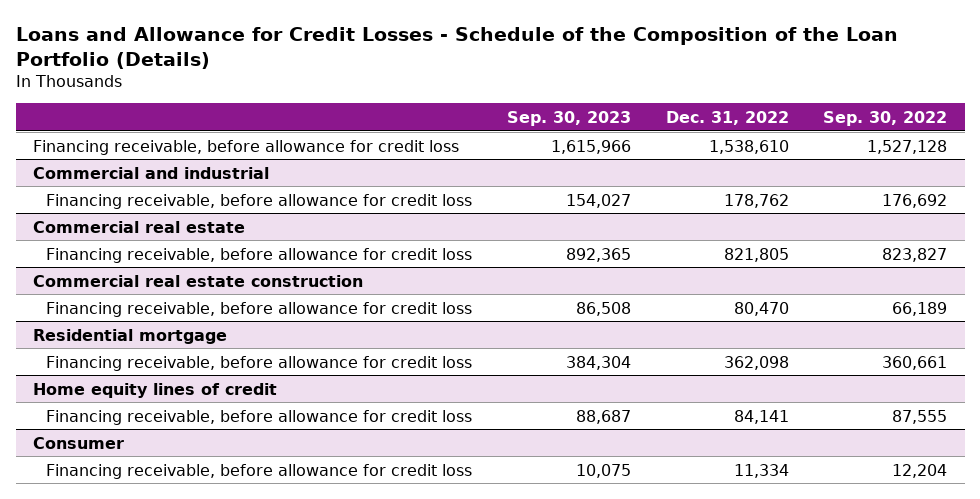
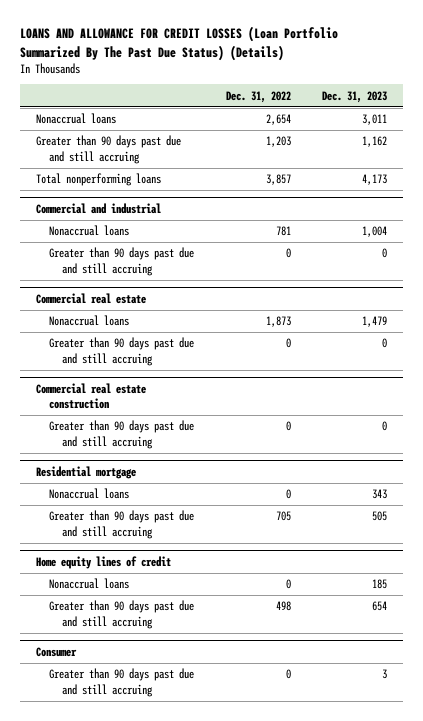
- Loans and Allowance for Credit Losses - Schedule of the Composition of the Loan Portfolio (Details)
+ LOANS AND ALLOWANCE FOR CREDIT LOSSES (Loan Portfolio Summarized By The Past Due Status) (Details)
- | Sep. 30, 2023 | Dec. 31, 2022 | Sep. 30, 2022
+ | Dec. 31, 2022 | Dec. 31, 2023
- Financing receivable, before allowance for credit loss | 1,615,966 | 1,538,610 | 1,527,128
+ Nonaccrual loans | 2,654 | 3,011
+ Greater than 90 days past due and still accruing | 1,203 | 1,162
+ Total nonperforming loans | 3,857 | 4,173
@ Commercial and industrial
- Financing receivable, before allowance for credit loss | 154,027 | 178,762 | 176,692
+ Nonaccrual loans | 781 | 1,004
+ Greater than 90 days past due and still accruing | 0 | 0
@ Commercial real estate
- Financing receivable, before allowance for credit loss | 892,365 | 821,805 | 823,827
+ Nonaccrual loans | 1,873 | 1,479
+ Greater than 90 days past due and still accruing | 0 | 0
@ Commercial real estate construction
- Financing receivable, before allowance for credit loss | 86,508 | 80,470 | 66,189
+ Greater than 90 days past due and still accruing | 0 | 0
@ Residential mortgage
- Financing receivable, before allowance for credit loss | 384,304 | 362,098 | 360,661
+ Nonaccrual loans | 0 | 343
+ Greater than 90 days past due and still accruing | 705 | 505
@ Home equity lines of credit
- Financing receivable, before allowance for credit loss | 88,687 | 84,141 | 87,555
+ Nonaccrual loans | 0 | 185
+ Greater than 90 days past due and still accruing | 498 | 654
@ Consumer
- Financing receivable, before allowance for credit loss | 10,075 | 11,334 | 12,204
+ Greater than 90 days past due and still accruing | 0 | 3

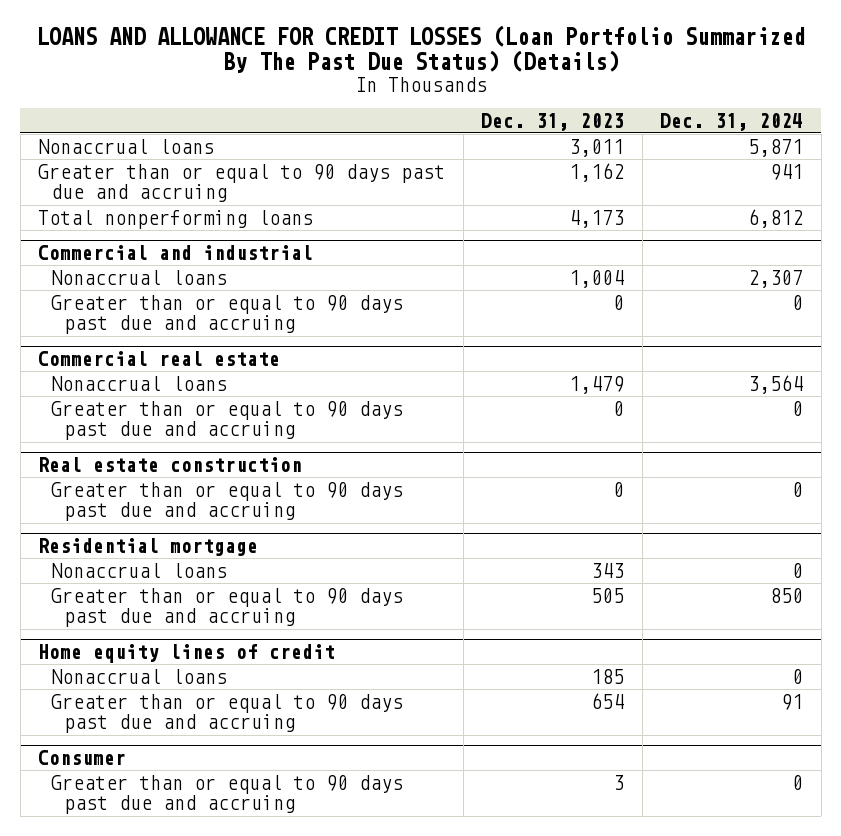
- | Dec. 31, 2022 | Dec. 31, 2023
+ | Dec. 31, 2023 | Dec. 31, 2024
- Greater than 90 days past due and still accruing | 1,203 | 1,162
+ Greater than or equal to 90 days past due and accruing | 1,162 | 941
@ Commercial and industrial
- Greater than 90 days past due and still accruing | 0 | 0
+ Greater than or equal to 90 days past due and accruing | 0 | 0
@ Commercial real estate
- Greater than 90 days past due and still accruing | 0 | 0
- Commercial real estate construction
- Greater than 90 days past due and still accruing | 0 | 0
@ Commercial real estate
+ Greater than or equal to 90 days past due and accruing | 0 | 0
+ Real estate construction
+ Greater than or equal to 90 days past due and accruing | 0 | 0
@ Residential mortgage
- Greater than 90 days past due and still accruing | 705 | 505
+ Greater than or equal to 90 days past due and accruing | 505 | 850
@ Home equity lines of credit
- Greater than 90 days past due and still accruing | 498 | 654
+ Greater than or equal to 90 days past due and accruing | 654 | 91
@ Consumer
- Greater than 90 days past due and still accruing | 0 | 3
+ Greater than or equal to 90 days past due and accruing | 3 | 0

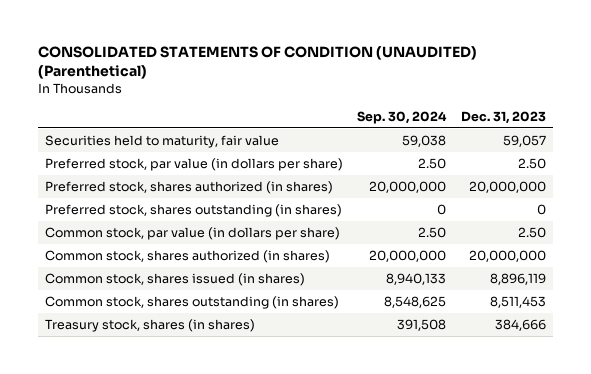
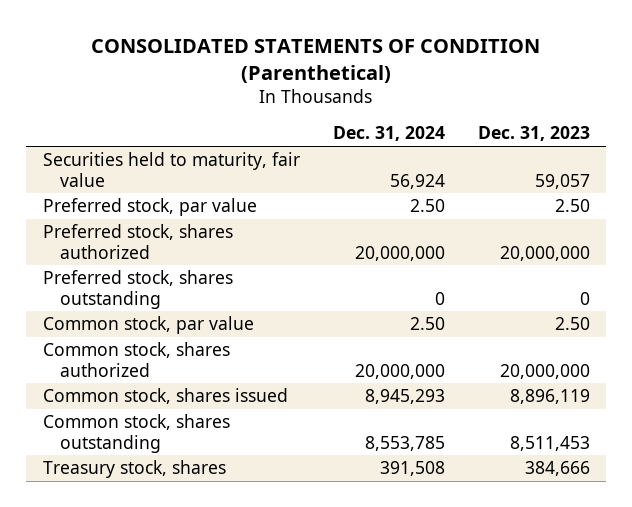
- CONSOLIDATED STATEMENTS OF CONDITION (UNAUDITED) (Parenthetical)
+ CONSOLIDATED STATEMENTS OF CONDITION (Parenthetical)
- | Sep. 30, 2024 | Dec. 31, 2023
+ | Dec. 31, 2024 | Dec. 31, 2023
- Preferred stock, par value (in dollars per share) | 2.50 | 2.50
- Preferred stock, shares authorized (in shares) | 20,000,000 | 20,000,000
- Preferred stock, shares outstanding (in shares) | 0 | 0
- Common stock, par value (in dollars per share) | 2.50 | 2.50
- Common stock, shares authorized (in shares) | 20,000,000 | 20,000,000
- Common stock, shares issued (in shares) | 8,940,133 | 8,896,119
- Common stock, shares outstanding (in shares) | 8,548,625 | 8,511,453
- Treasury stock, shares (in shares) | 391,508 | 384,666
+ Preferred stock, par value | 2.50 | 2.50
+ Preferred stock, shares authorized | 20,000,000 | 20,000,000
+ Preferred stock, shares outstanding | 0 | 0
+ Common stock, par value | 2.50 | 2.50
+ Common stock, shares authorized | 20,000,000 | 20,000,000
+ Common stock, shares issued | 8,945,293 | 8,896,119
+ Common stock, shares outstanding | 8,553,785 | 8,511,453
+ Treasury stock, shares | 391,508 | 384,666

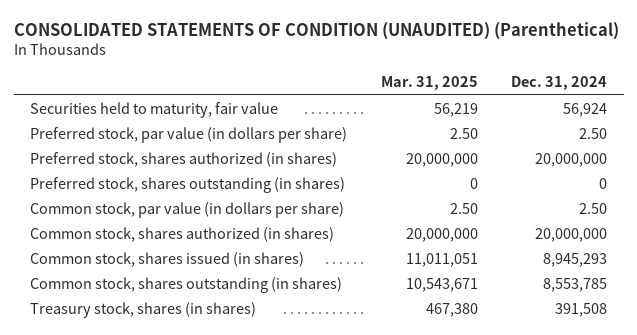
- CONSOLIDATED STATEMENTS OF CONDITION (Parenthetical)
+ CONSOLIDATED STATEMENTS OF CONDITION (UNAUDITED) (Parenthetical)
- | Dec. 31, 2024 | Dec. 31, 2023
+ | Mar. 31, 2025 | Dec. 31, 2024
- Preferred stock, par value | 2.50 | 2.50
- Preferred stock, shares authorized | 20,000,000 | 20,000,000
- Preferred stock, shares outstanding | 0 | 0
- Common stock, par value | 2.50 | 2.50
- Common stock, shares authorized | 20,000,000 | 20,000,000
- Common stock, shares issued | 8,945,293 | 8,896,119
- Common stock, shares outstanding | 8,553,785 | 8,511,453
- Treasury stock, shares | 391,508 | 384,666
+ Preferred stock, par value (in dollars per share) | 2.50 | 2.50
+ Preferred stock, shares authorized (in shares) | 20,000,000 | 20,000,000
+ Preferred stock, shares outstanding (in shares) | 0 | 0
+ Common stock, par value (in dollars per share) | 2.50 | 2.50
+ Common stock, shares authorized (in shares) | 20,000,000 | 20,000,000
+ Common stock, shares issued (in shares) | 11,011,051 | 8,945,293
+ Common stock, shares outstanding (in shares) | 10,543,671 | 8,553,785
+ Treasury stock, shares (in shares) | 467,380 | 391,508

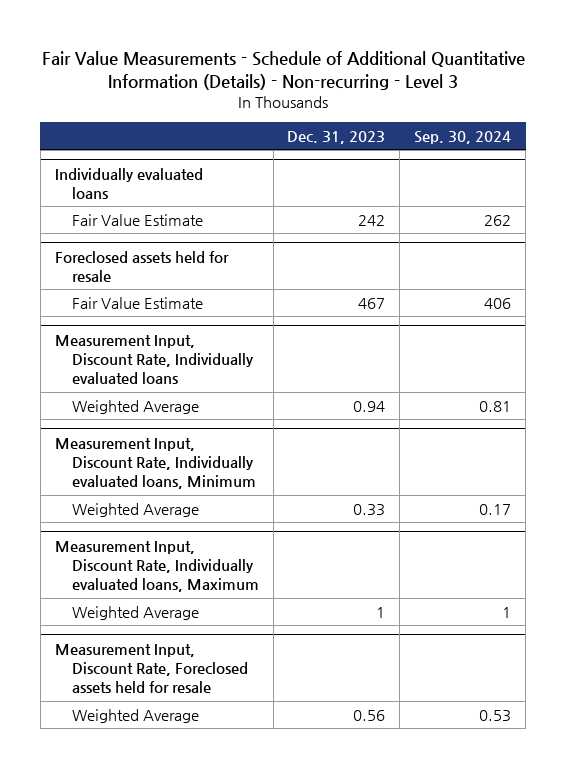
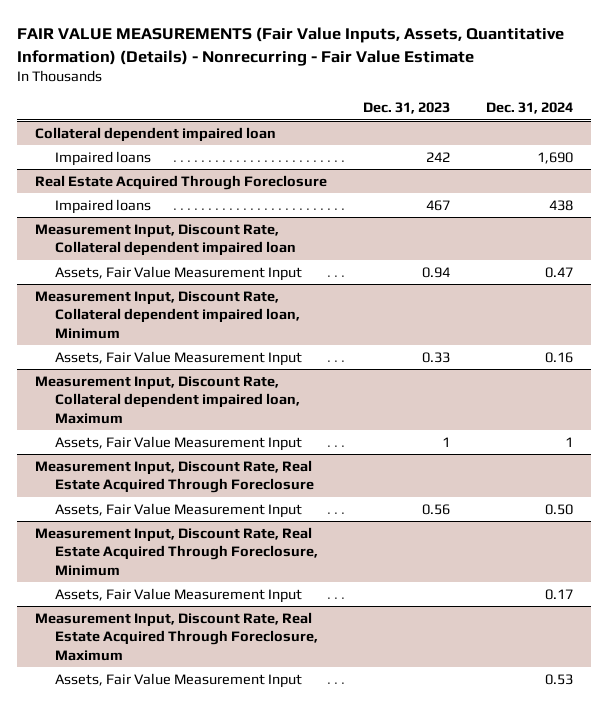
- Fair Value Measurements - Schedule of Additional Quantitative Information (Details) - Non-recurring - Level 3
+ FAIR VALUE MEASUREMENTS (Fair Value Inputs, Assets, Quantitative Information) (Details) - Nonrecurring - Fair Value Estimate
- | Dec. 31, 2023 | Sep. 30, 2024
+ | Dec. 31, 2023 | Dec. 31, 2024
- Individually evaluated loans
- Fair Value Estimate | 242 | 262
- Foreclosed assets held for resale
- Fair Value Estimate | 467 | 406
- Measurement Input, Discount Rate, Individually evaluated loans
- Weighted Average | 0.94 | 0.81
- Measurement Input, Discount Rate, Individually evaluated loans, Minimum
- Weighted Average | 0.33 | 0.17
- Measurement Input, Discount Rate, Individually evaluated loans, Maximum
- Weighted Average | 1 | 1
- Measurement Input, Discount Rate, Foreclosed assets held for resale
- Weighted Average | 0.56 | 0.53
+ Collateral dependent impaired loan
+ Impaired loans | 242 | 1,690
+ Real Estate Acquired Through Foreclosure
+ Impaired loans | 467 | 438
+ Measurement Input, Discount Rate, Collateral dependent impaired loan
+ Assets, Fair Value Measurement Input | 0.94 | 0.47
+ Measurement Input, Discount Rate, Collateral dependent impaired loan, Minimum
+ Assets, Fair Value Measurement Input | 0.33 | 0.16
+ Measurement Input, Discount Rate, Collateral dependent impaired loan, Maximum
+ Assets, Fair Value Measurement Input | 1 | 1
+ Measurement Input, Discount Rate, Real Estate Acquired Through Foreclosure
+ Assets, Fair Value Measurement Input | 0.56 | 0.50
+ Measurement Input, Discount Rate, Real Estate Acquired Through Foreclosure, Minimum
+ Assets, Fair Value Measurement Input | | 0.17
+ Measurement Input, Discount Rate, Real Estate Acquired Through Foreclosure, Maximum
+ Assets, Fair Value Measurement Input | | 0.53

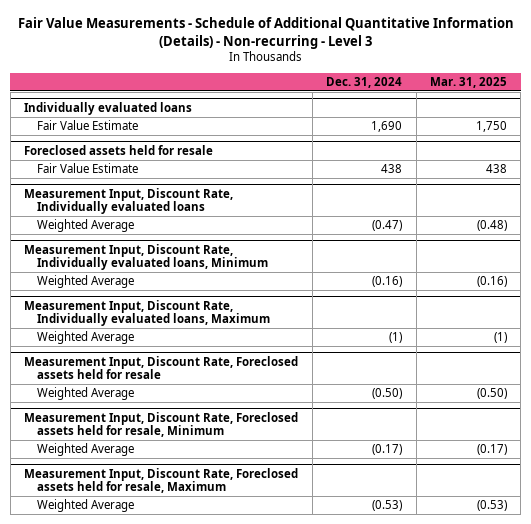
- FAIR VALUE MEASUREMENTS (Fair Value Inputs, Assets, Quantitative Information) (Details) - Nonrecurring - Fair Value Estimate
+ Fair Value Measurements - Schedule of Additional Quantitative Information (Details) - Non-recurring - Level 3
- | Dec. 31, 2023 | Dec. 31, 2024
+ | Dec. 31, 2024 | Mar. 31, 2025
- Collateral dependent impaired loan
- Impaired loans | 242 | 1,690
- Real Estate Acquired Through Foreclosure
- Impaired loans | 467 | 438
- Measurement Input, Discount Rate, Collateral dependent impaired loan
- Assets, Fair Value Measurement Input | 0.94 | 0.47
- Measurement Input, Discount Rate, Collateral dependent impaired loan, Minimum
- Assets, Fair Value Measurement Input | 0.33 | 0.16
- Measurement Input, Discount Rate, Collateral dependent impaired loan, Maximum
- Assets, Fair Value Measurement Input | 1 | 1
- Measurement Input, Discount Rate, Real Estate Acquired Through Foreclosure
- Assets, Fair Value Measurement Input | 0.56 | 0.50
- Measurement Input, Discount Rate, Real Estate Acquired Through Foreclosure, Minimum
- Assets, Fair Value Measurement Input | | 0.17
- Measurement Input, Discount Rate, Real Estate Acquired Through Foreclosure, Maximum
- Assets, Fair Value Measurement Input | | 0.53
+ Individually evaluated loans
+ Fair Value Estimate | 1,690 | 1,750
+ Foreclosed assets held for resale
+ Fair Value Estimate | 438 | 438
+ Measurement Input, Discount Rate, Individually evaluated loans
+ Weighted Average | (0.47) | (0.48)
+ Measurement Input, Discount Rate, Individually evaluated loans, Minimum
+ Weighted Average | (0.16) | (0.16)
+ Measurement Input, Discount Rate, Individually evaluated loans, Maximum
+ Weighted Average | (1) | (1)
+ Measurement Input, Discount Rate, Foreclosed assets held for resale
+ Weighted Average | (0.50) | (0.50)
+ Measurement Input, Discount Rate, Foreclosed assets held for resale, Minimum
+ Weighted Average | (0.17) | (0.17)
+ Measurement Input, Discount Rate, Foreclosed assets held for resale, Maximum
+ Weighted Average | (0.53) | (0.53)

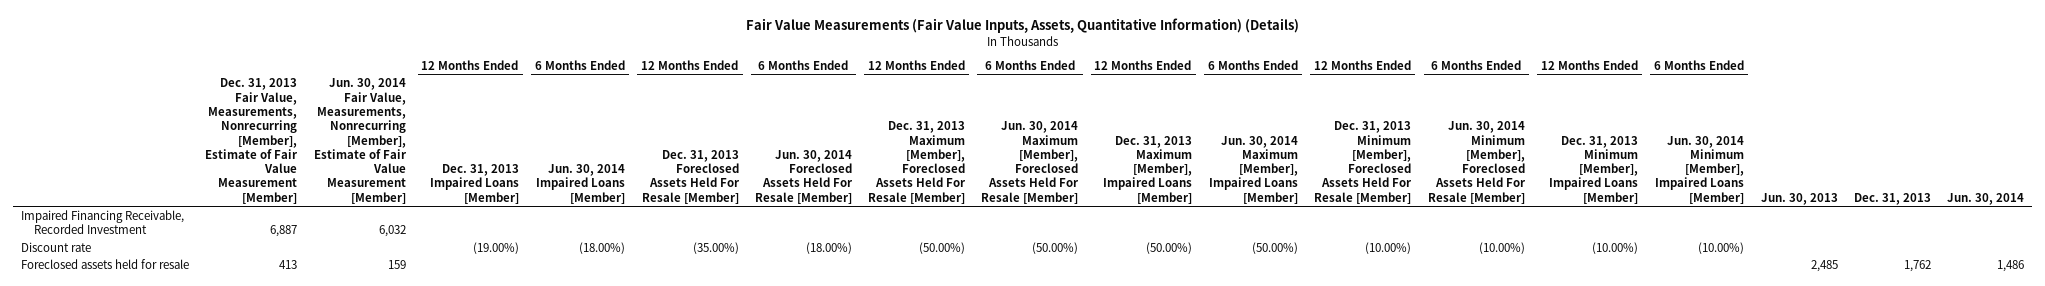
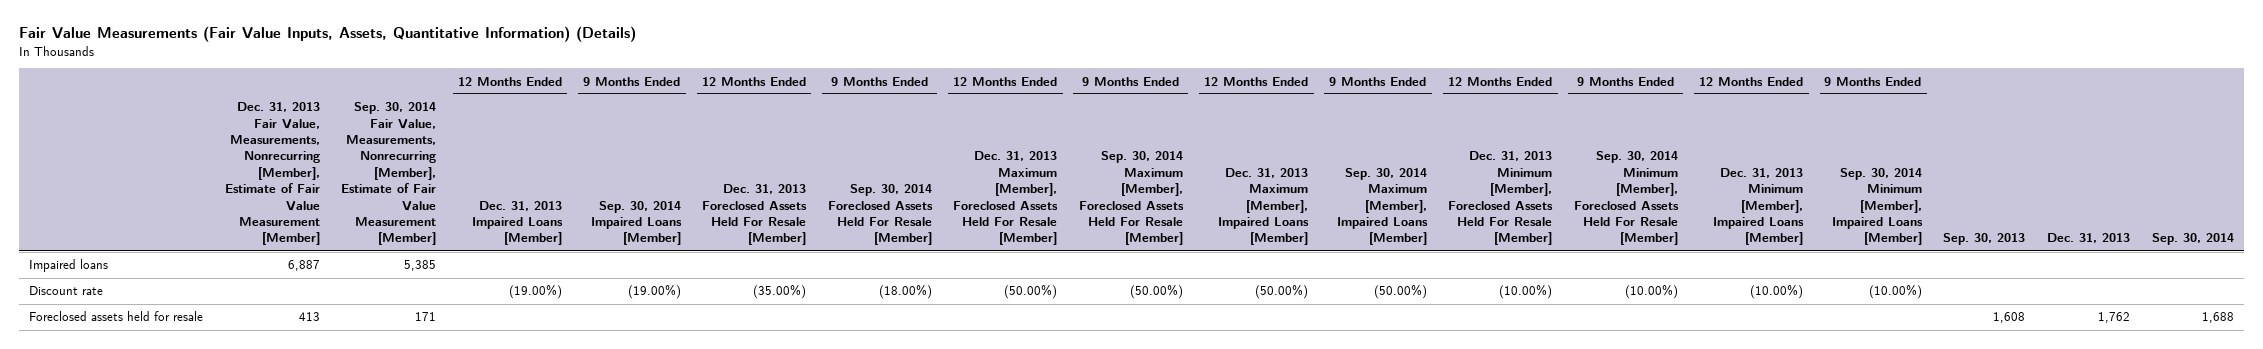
- | Dec. 31, 2013 Fair Value, Measurements, Nonrecurring [Member], Estimate of Fair Value Measurement [Member] | Jun. 30, 2014 Fair Value, Measurements, Nonrecurring [Member], Estimate of Fair Value Measurement [Member] | 12 Months Ended Dec. 31, 2013 Impaired Loans [Member] | 6 Months Ended Jun. 30, 2014 Impaired Loans [Member] | 12 Months Ended Dec. 31, 2013 Foreclosed Assets Held For Resale [Member] | 6 Months Ended Jun. 30, 2014 Foreclosed Assets Held For Resale [Member] | 12 Months Ended Dec. 31, 2013 Maximum [Member], Foreclosed Assets Held For Resale [Member] | 6 Months Ended Jun. 30, 2014 Maximum [Member], Foreclosed Assets Held For Resale [Member] | 12 Months Ended Dec. 31, 2013 Maximum [Member], Impaired Loans [Member] | 6 Months Ended Jun. 30, 2014 Maximum [Member], Impaired Loans [Member] | 12 Months Ended Dec. 31, 2013 Minimum [Member], Foreclosed Assets Held For Resale [Member] | 6 Months Ended Jun. 30, 2014 Minimum [Member], Foreclosed Assets Held For Resale [Member] | 12 Months Ended Dec. 31, 2013 Minimum [Member], Impaired Loans [Member] | 6 Months Ended Jun. 30, 2014 Minimum [Member], Impaired Loans [Member] | Jun. 30, 2013 | Dec. 31, 2013 | Jun. 30, 2014
+ | Dec. 31, 2013 Fair Value, Measurements, Nonrecurring [Member], Estimate of Fair Value Measurement [Member] | Sep. 30, 2014 Fair Value, Measurements, Nonrecurring [Member], Estimate of Fair Value Measurement [Member] | 12 Months Ended Dec. 31, 2013 Impaired Loans [Member] | 9 Months Ended Sep. 30, 2014 Impaired Loans [Member] | 12 Months Ended Dec. 31, 2013 Foreclosed Assets Held For Resale [Member] | 9 Months Ended Sep. 30, 2014 Foreclosed Assets Held For Resale [Member] | 12 Months Ended Dec. 31, 2013 Maximum [Member], Foreclosed Assets Held For Resale [Member] | 9 Months Ended Sep. 30, 2014 Maximum [Member], Foreclosed Assets Held For Resale [Member] | 12 Months Ended Dec. 31, 2013 Maximum [Member], Impaired Loans [Member] | 9 Months Ended Sep. 30, 2014 Maximum [Member], Impaired Loans [Member] | 12 Months Ended Dec. 31, 2013 Minimum [Member], Foreclosed Assets Held For Resale [Member] | 9 Months Ended Sep. 30, 2014 Minimum [Member], Foreclosed Assets Held For Resale [Member] | 12 Months Ended Dec. 31, 2013 Minimum [Member], Impaired Loans [Member] | 9 Months Ended Sep. 30, 2014 Minimum [Member], Impaired Loans [Member] | Sep. 30, 2013 | Dec. 31, 2013 | Sep. 30, 2014
- Impaired Financing Receivable, Recorded Investment | 6,887 | 6,032 | | | | | | | | | | | | | | |
+ Impaired loans | 6,887 | 5,385 | | | | | | | | | | | | | | |

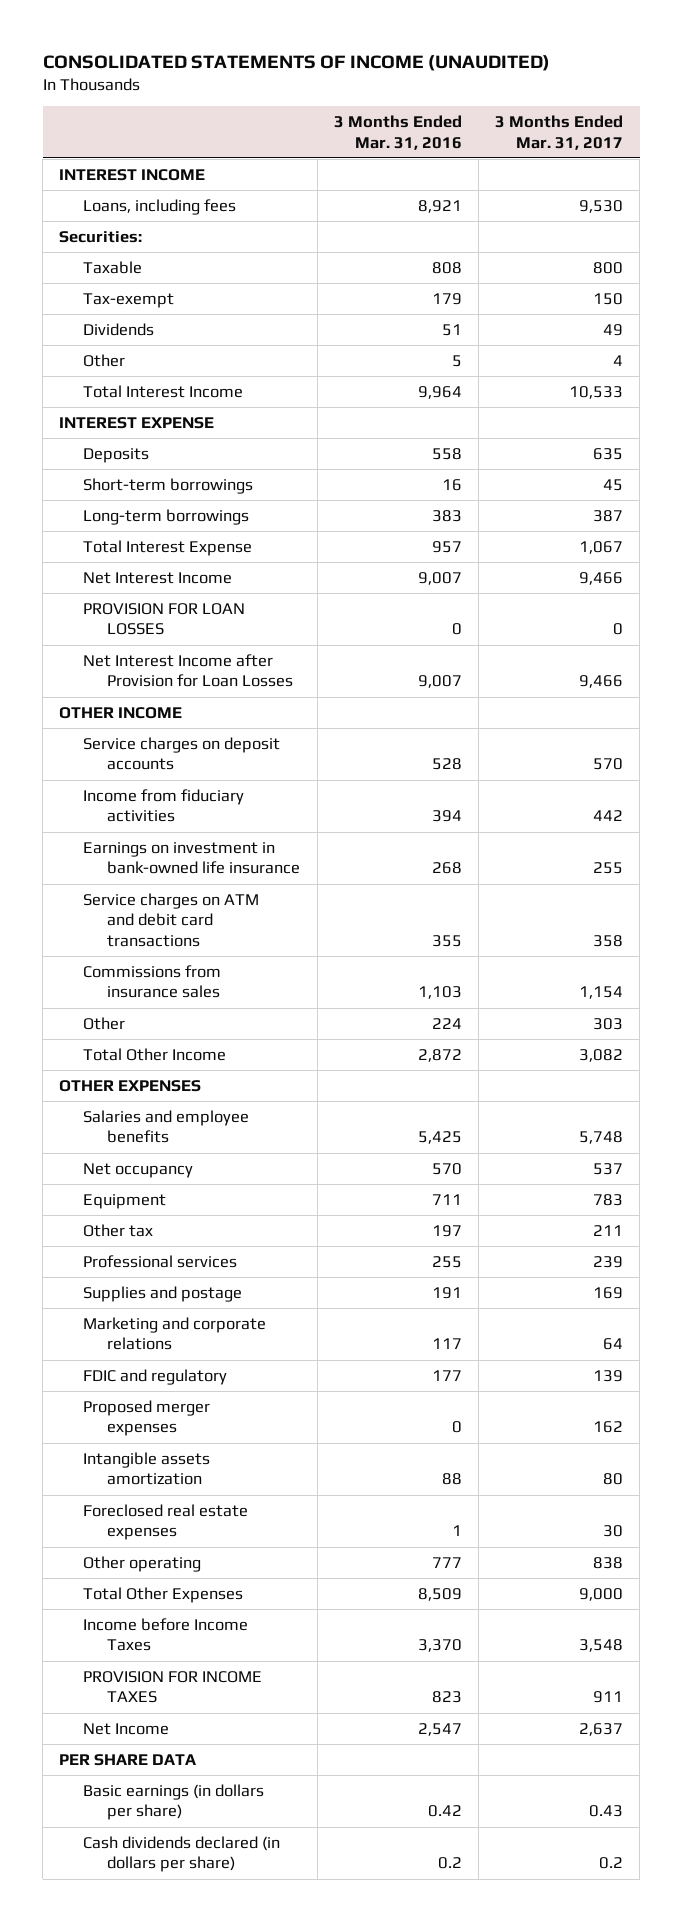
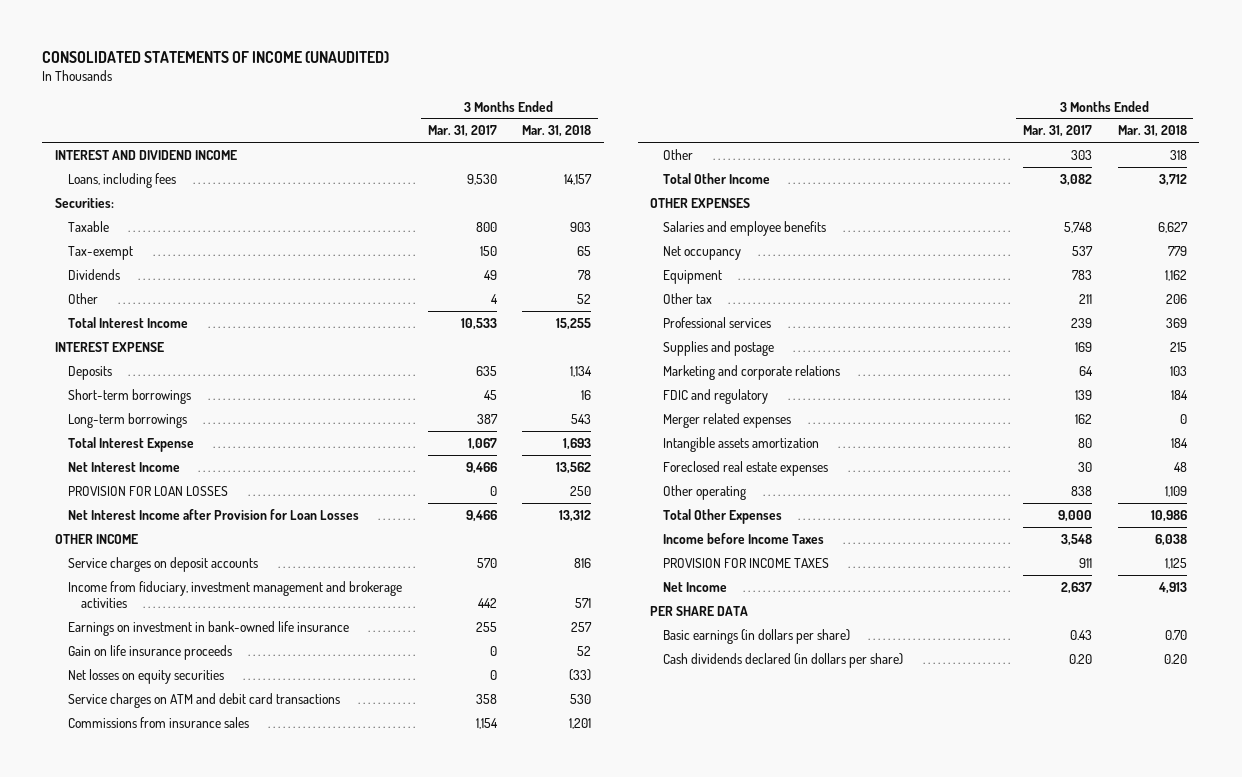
- | 3 Months Ended Mar. 31, 2016 | 3 Months Ended Mar. 31, 2017
+ | 3 Months Ended Mar. 31, 2017 | 3 Months Ended Mar. 31, 2018
- INTEREST INCOME
+ INTEREST AND DIVIDEND INCOME
- Income from fiduciary activities | 394 | 442
+ Income from fiduciary, investment management and brokerage activities | 442 | 571
+ Gain on life insurance proceeds | 0 | 52
+ Net losses on equity securities | 0 | (33)
- Proposed merger expenses | 0 | 162
+ Merger related expenses | 162 | 0
- Cash dividends declared (in dollars per share) | 0.2 | 0.2
+ Cash dividends declared (in dollars per share) | 0.20 | 0.20

